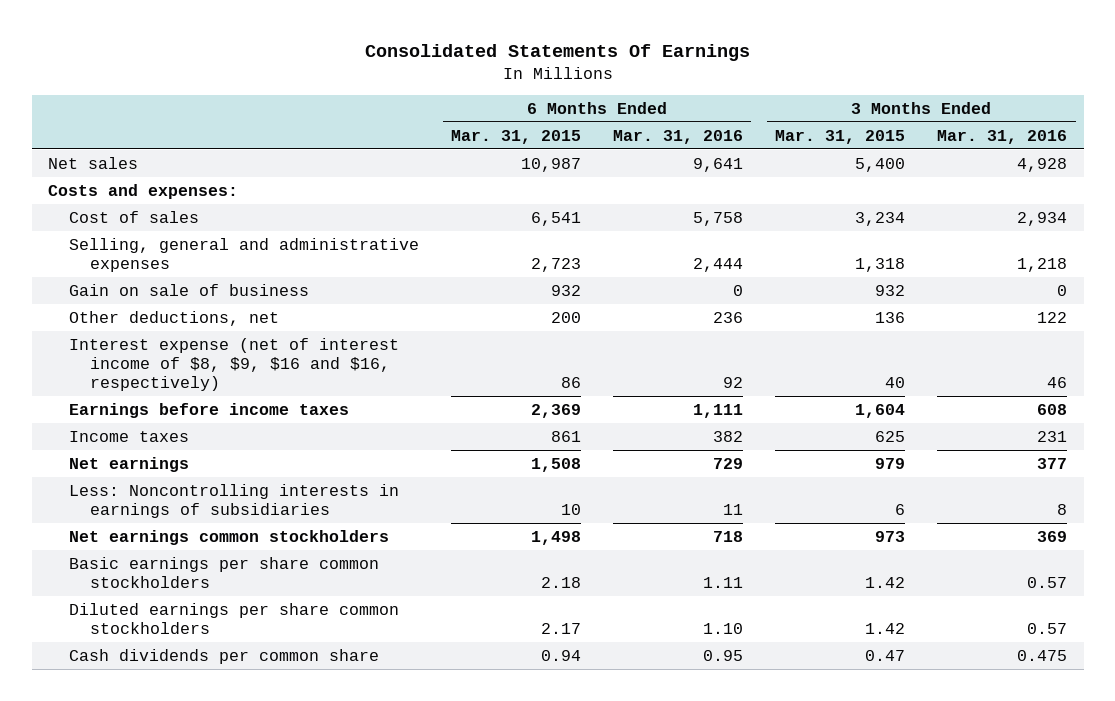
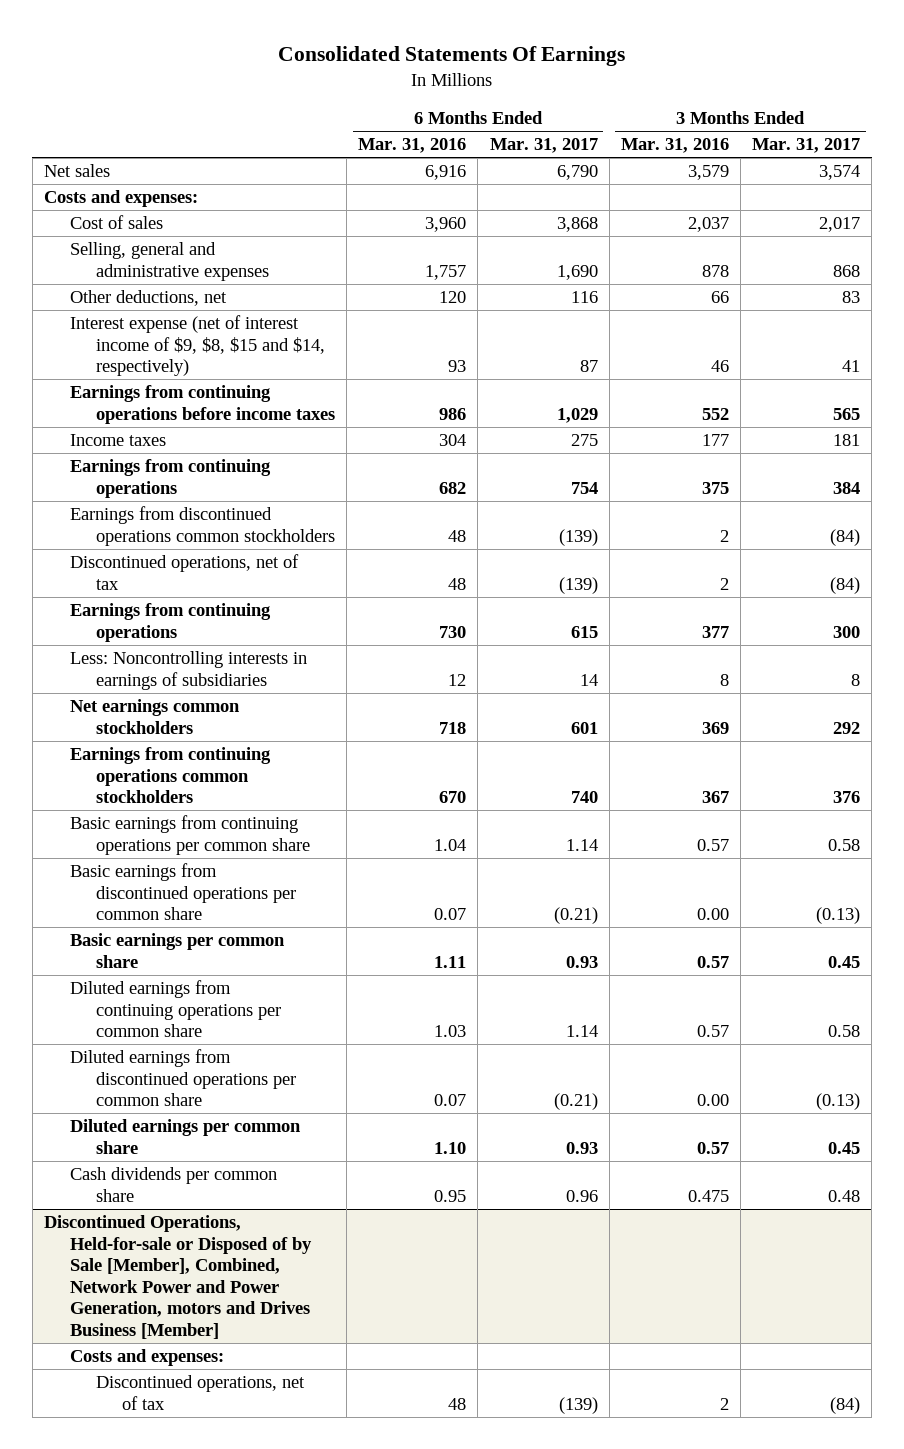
- | 6 Months Ended Mar. 31, 2015 | 6 Months Ended Mar. 31, 2016 | 3 Months Ended Mar. 31, 2015 | 3 Months Ended Mar. 31, 2016
+ | 6 Months Ended Mar. 31, 2016 | 6 Months Ended Mar. 31, 2017 | 3 Months Ended Mar. 31, 2016 | 3 Months Ended Mar. 31, 2017
- Net sales | 10,987 | 9,641 | 5,400 | 4,928
+ Net sales | 6,916 | 6,790 | 3,579 | 3,574
- Cost of sales | 6,541 | 5,758 | 3,234 | 2,934
- Selling, general and administrative expenses | 2,723 | 2,444 | 1,318 | 1,218
- Gain on sale of business | 932 | 0 | 932 | 0
- Other deductions, net | 200 | 236 | 136 | 122
- Interest expense (net of interest income of $8, $9, $16 and $16, respectively) | 86 | 92 | 40 | 46
- Earnings before income taxes | 2,369 | 1,111 | 1,604 | 608
- Income taxes | 861 | 382 | 625 | 231
- Net earnings | 1,508 | 729 | 979 | 377
- Less: Noncontrolling interests in earnings of subsidiaries | 10 | 11 | 6 | 8
+ Cost of sales | 3,960 | 3,868 | 2,037 | 2,017
+ Selling, general and administrative expenses | 1,757 | 1,690 | 878 | 868
+ Other deductions, net | 120 | 116 | 66 | 83
+ Interest expense (net of interest income of $9, $8, $15 and $14, respectively) | 93 | 87 | 46 | 41
+ Earnings from continuing operations before income taxes | 986 | 1,029 | 552 | 565
+ Income taxes | 304 | 275 | 177 | 181
+ Earnings from continuing operations | 682 | 754 | 375 | 384
+ Earnings from discontinued operations common stockholders | 48 | (139) | 2 | (84)
+ Discontinued operations, net of tax | 48 | (139) | 2 | (84)
+ Earnings from continuing operations | 730 | 615 | 377 | 300
+ Less: Noncontrolling interests in earnings of subsidiaries | 12 | 14 | 8 | 8
- Basic earnings per share common stockholders | 2.18 | 1.11 | 1.42 | 0.57
- Diluted earnings per share common stockholders | 2.17 | 1.10 | 1.42 | 0.57
+ Earnings from continuing operations common stockholders | 670 | 740 | 367 | 376
+ Basic earnings from continuing operations per common share | 1.04 | 1.14 | 0.57 | 0.58
+ Basic earnings from discontinued operations per common share | 0.07 | (0.21) | 0.00 | (0.13)
+ Basic earnings per common share | 1.11 | 0.93 | 0.57 | 0.45
+ Diluted earnings from continuing operations per common share | 1.03 | 1.14 | 0.57 | 0.58
+ Diluted earnings from discontinued operations per common share | 0.07 | (0.21) | 0.00 | (0.13)
+ Diluted earnings per common share | 1.10 | 0.93 | 0.57 | 0.45
+ Discontinued Operations, Held-for-sale or Disposed of by Sale [Member], Combined, Network Power and Power Generation, motors and Drives Business [Member]
+ Costs and expenses:
+ Discontinued operations, net of tax | 48 | (139) | 2 | (84)

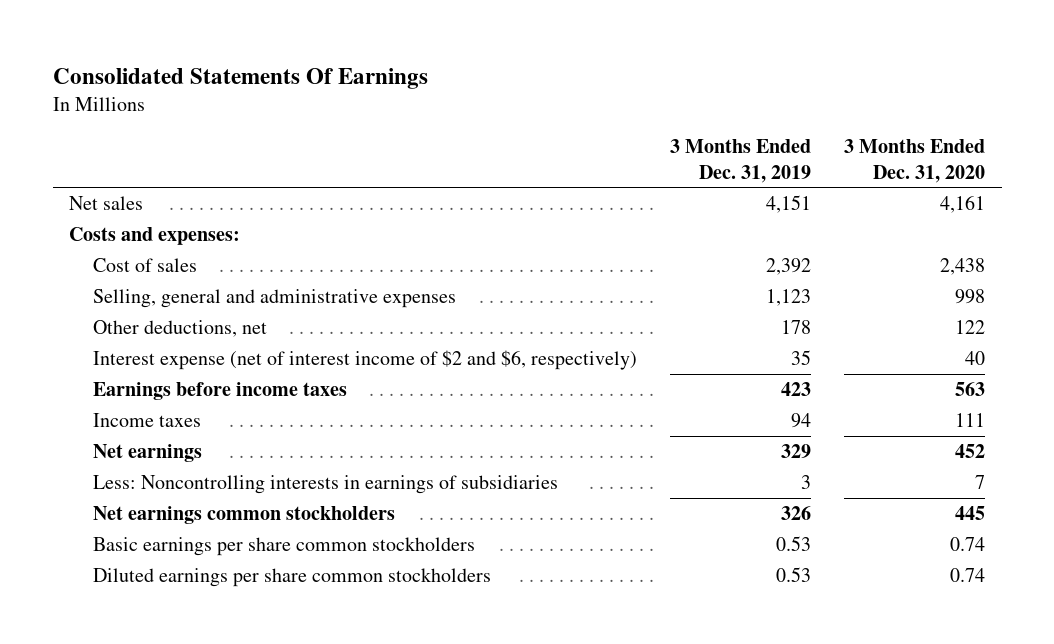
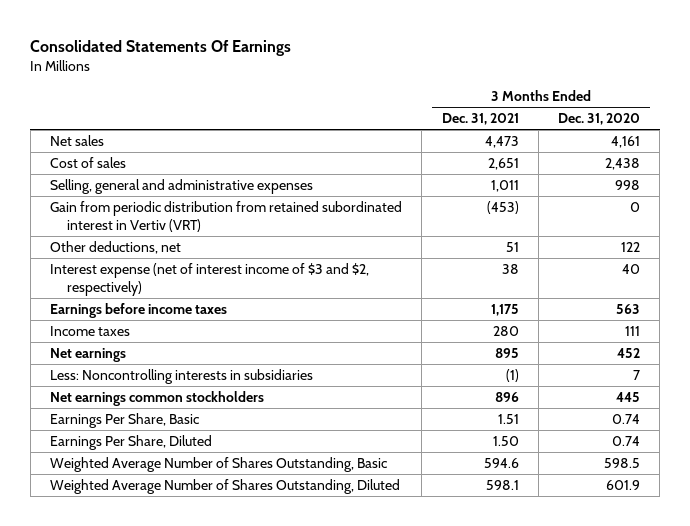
- | 3 Months Ended Dec. 31, 2019 | 3 Months Ended Dec. 31, 2020
+ | 3 Months Ended Dec. 31, 2021 | 3 Months Ended Dec. 31, 2020
- Costs and expenses:
+ Gain from periodic distribution from retained subordinated interest in Vertiv (VRT) | (453) | 0
- Interest expense (net of interest income of $2 and $6, respectively) | 35 | 40
+ Interest expense (net of interest income of $3 and $2, respectively) | 38 | 40
- Less: Noncontrolling interests in earnings of subsidiaries | 3 | 7
+ Less: Noncontrolling interests in subsidiaries | (1) | 7
- Basic earnings per share common stockholders | 0.53 | 0.74
- Diluted earnings per share common stockholders | 0.53 | 0.74
+ Earnings Per Share, Basic | 1.51 | 0.74
+ Earnings Per Share, Diluted | 1.50 | 0.74
+ Weighted Average Number of Shares Outstanding, Basic | 594.6 | 598.5
+ Weighted Average Number of Shares Outstanding, Diluted | 598.1 | 601.9

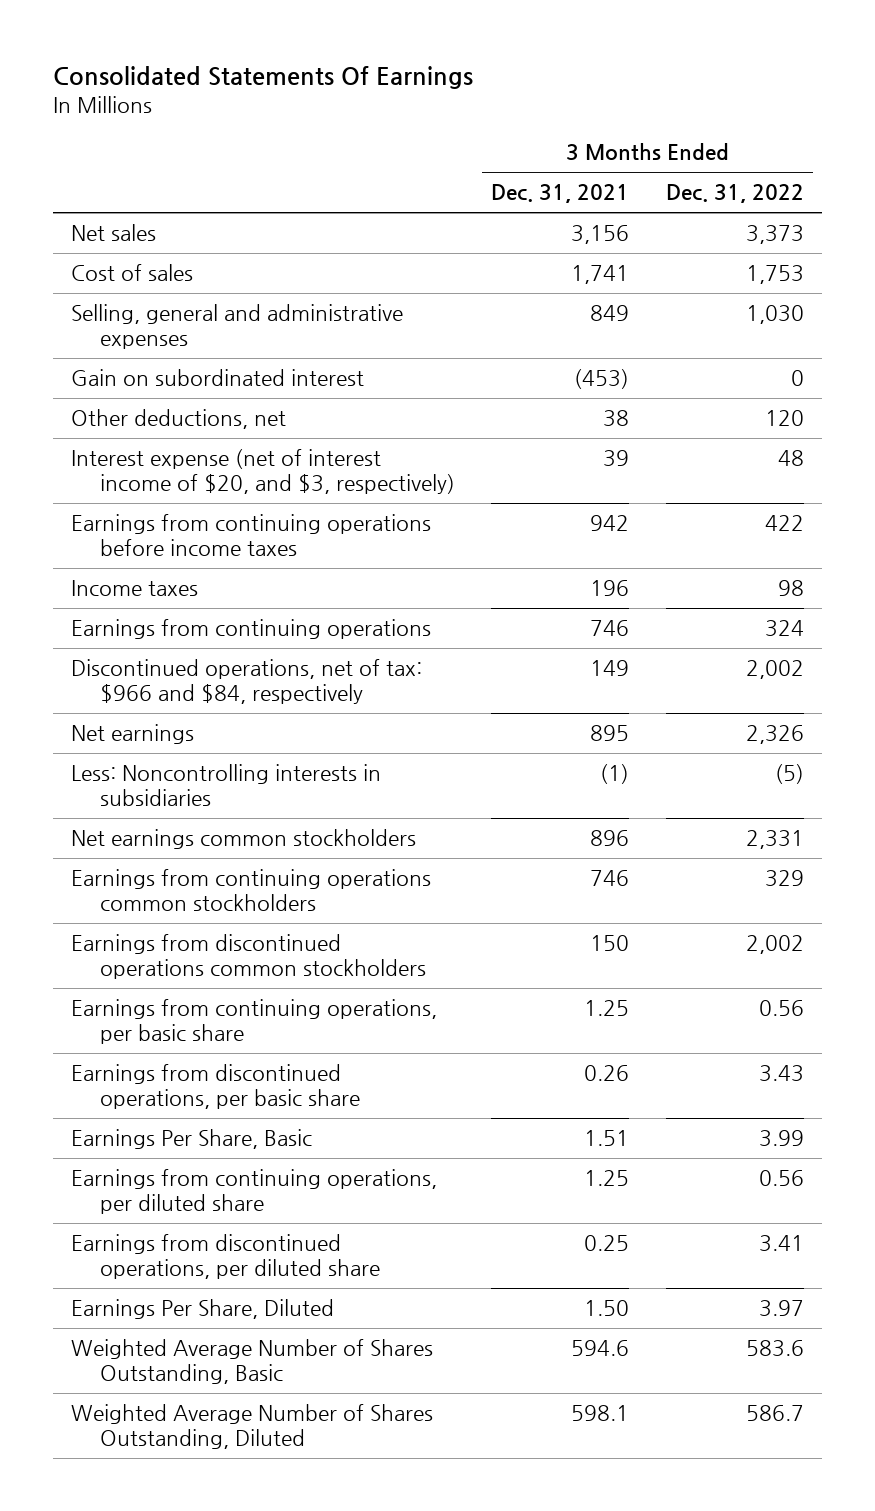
- | 3 Months Ended Dec. 31, 2021 | 3 Months Ended Dec. 31, 2020
+ | 3 Months Ended Dec. 31, 2021 | 3 Months Ended Dec. 31, 2022
- Net sales | 4,473 | 4,161
- Cost of sales | 2,651 | 2,438
- Selling, general and administrative expenses | 1,011 | 998
- Gain from periodic distribution from retained subordinated interest in Vertiv (VRT) | (453) | 0
- Other deductions, net | 51 | 122
- Interest expense (net of interest income of $3 and $2, respectively) | 38 | 40
- Earnings before income taxes | 1,175 | 563
- Income taxes | 280 | 111
+ Net sales | 3,156 | 3,373
+ Cost of sales | 1,741 | 1,753
+ Selling, general and administrative expenses | 849 | 1,030
+ Gain on subordinated interest | (453) | 0
+ Other deductions, net | 38 | 120
+ Interest expense (net of interest income of $20, and $3, respectively) | 39 | 48
+ Earnings from continuing operations before income taxes | 942 | 422
+ Income taxes | 196 | 98
+ Earnings from continuing operations | 746 | 324
+ Discontinued operations, net of tax: $966 and $84, respectively | 149 | 2,002
+ Earnings from continuing operations common stockholders | 746 | 329
+ Earnings from discontinued operations common stockholders | 150 | 2,002
+ Earnings from continuing operations, per basic share | 1.25 | 0.56
+ Earnings from discontinued operations, per basic share | 0.26 | 3.43
+ Earnings from continuing operations, per diluted share | 1.25 | 0.56
+ Earnings from discontinued operations, per diluted share | 0.25 | 3.41

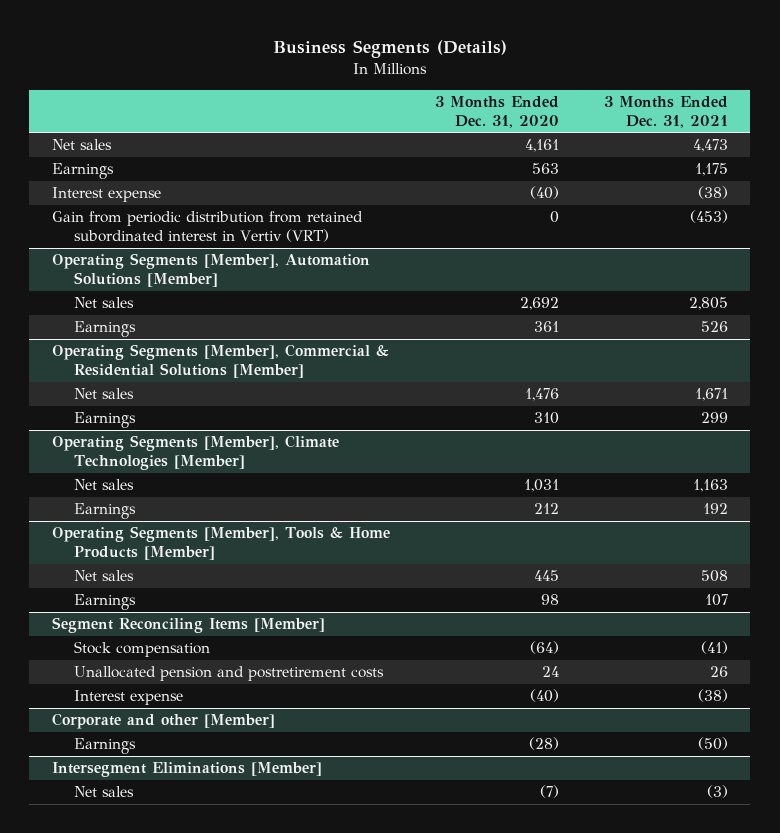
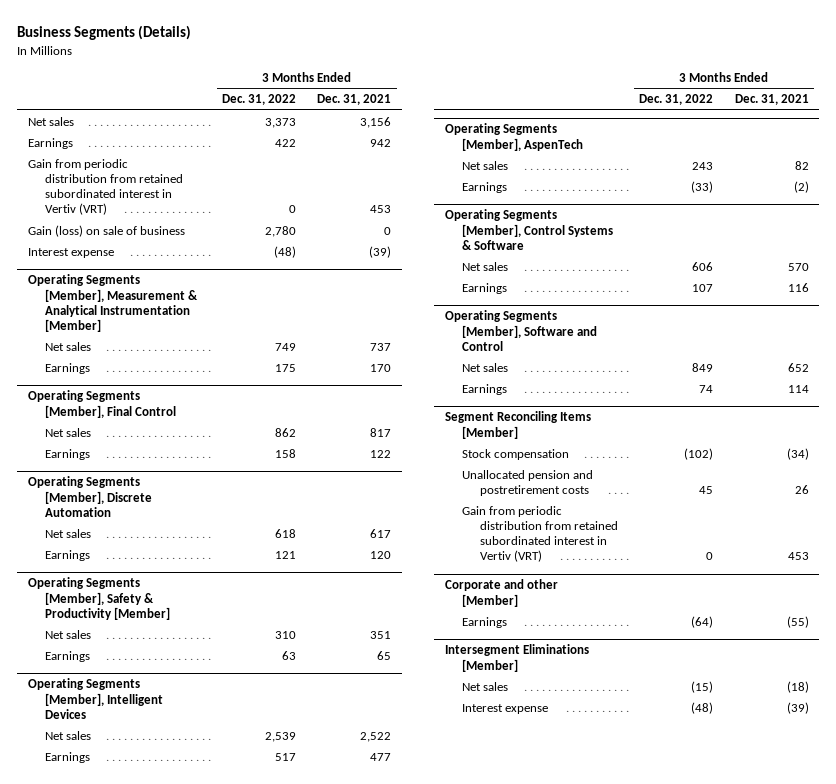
- | 3 Months Ended Dec. 31, 2020 | 3 Months Ended Dec. 31, 2021
+ | 3 Months Ended Dec. 31, 2022 | 3 Months Ended Dec. 31, 2021
- Net sales | 4,161 | 4,473
- Earnings | 563 | 1,175
- Interest expense | (40) | (38)
- Gain from periodic distribution from retained subordinated interest in Vertiv (VRT) | 0 | (453)
- Operating Segments [Member], Automation Solutions [Member]
- Net sales | 2,692 | 2,805
- Earnings | 361 | 526
- Operating Segments [Member], Commercial & Residential Solutions [Member]
- Net sales | 1,476 | 1,671
- Earnings | 310 | 299
- Operating Segments [Member], Climate Technologies [Member]
- Net sales | 1,031 | 1,163
- Earnings | 212 | 192
- Operating Segments [Member], Tools & Home Products [Member]
- Net sales | 445 | 508
- Earnings | 98 | 107
+ Net sales | 3,373 | 3,156
+ Earnings | 422 | 942
+ Gain from periodic distribution from retained subordinated interest in Vertiv (VRT) | 0 | 453
+ Gain (loss) on sale of business | 2,780 | 0
+ Interest expense | (48) | (39)
+ Operating Segments [Member], Measurement & Analytical Instrumentation [Member]
+ Net sales | 749 | 737
+ Earnings | 175 | 170
+ Operating Segments [Member], Final Control
+ Net sales | 862 | 817
+ Earnings | 158 | 122
+ Operating Segments [Member], Discrete Automation
+ Net sales | 618 | 617
+ Earnings | 121 | 120
+ Operating Segments [Member], Safety & Productivity [Member]
+ Net sales | 310 | 351
+ Earnings | 63 | 65
+ Operating Segments [Member], Intelligent Devices
+ Net sales | 2,539 | 2,522
+ Earnings | 517 | 477
+ Operating Segments [Member], AspenTech
+ Net sales | 243 | 82
+ Earnings | (33) | (2)
+ Operating Segments [Member], Control Systems & Software
+ Net sales | 606 | 570
+ Earnings | 107 | 116
+ Operating Segments [Member], Software and Control
+ Net sales | 849 | 652
+ Earnings | 74 | 114
@ Segment Reconciling Items [Member]
- Stock compensation | (64) | (41)
+ Stock compensation | (102) | (34)
- Interest expense | (40) | (38)
+ Gain from periodic distribution from retained subordinated interest in Vertiv (VRT) | 0 | 453
@ Corporate and other [Member]
- Earnings | (28) | (50)
+ Earnings | (64) | (55)
@ Intersegment Eliminations [Member]
- Net sales | (7) | (3)
+ Net sales | (15) | (18)
+ Interest expense | (48) | (39)

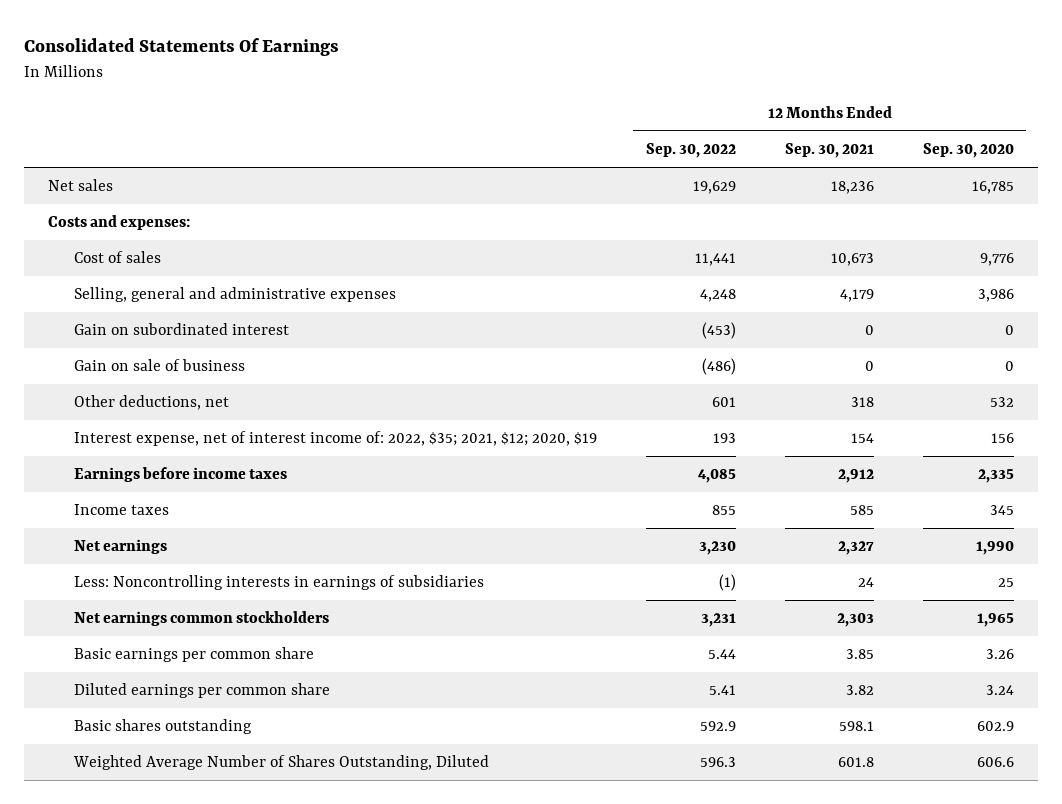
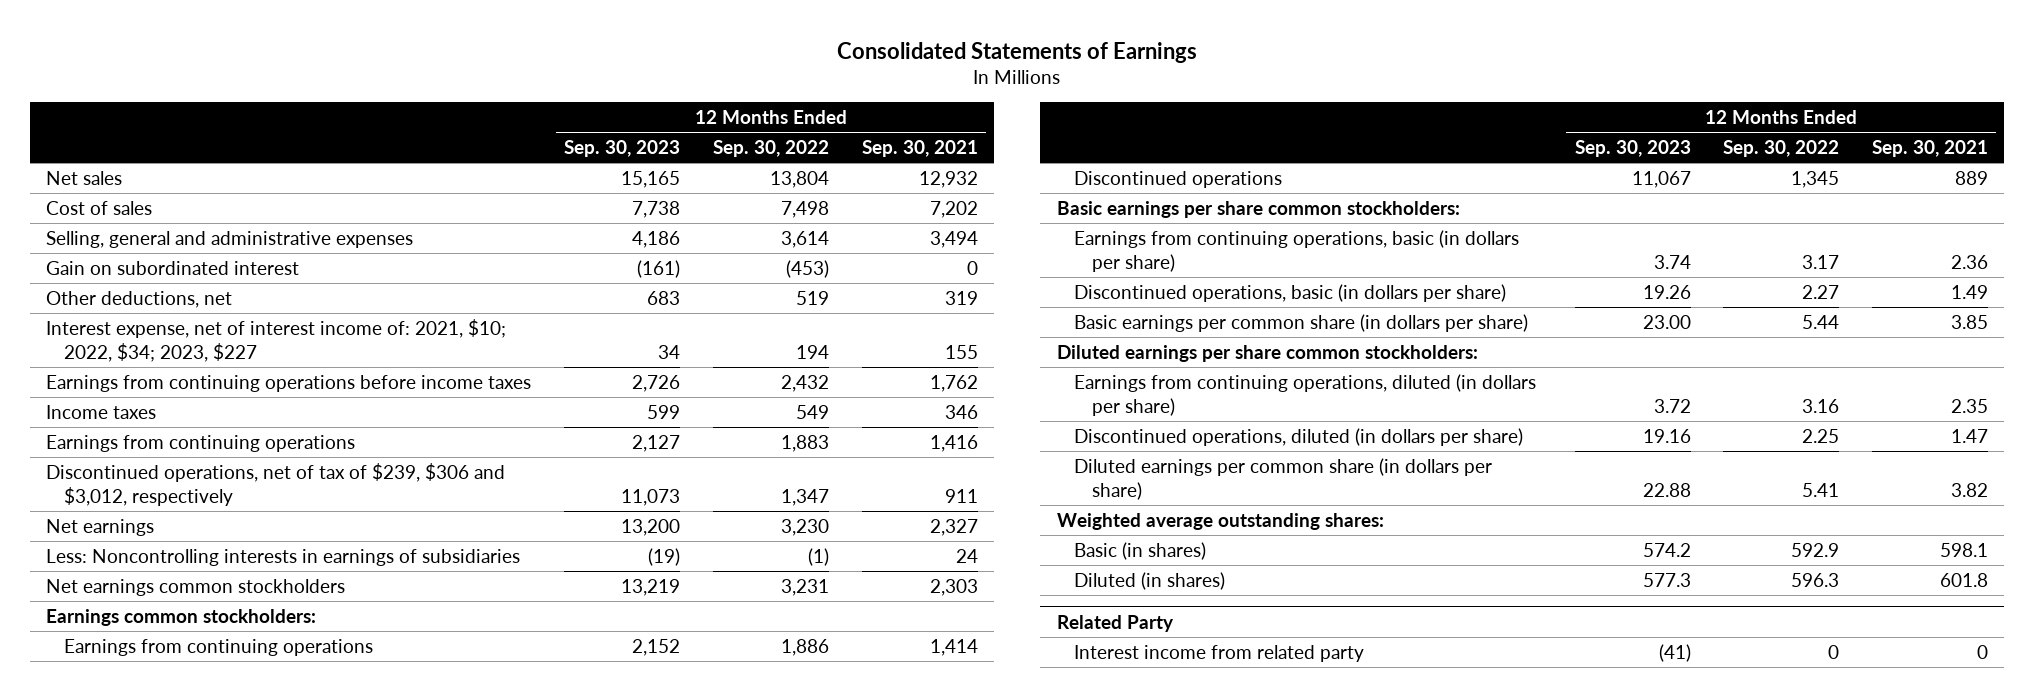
- Consolidated Statements Of Earnings
+ Consolidated Statements of Earnings
- | 12 Months Ended Sep. 30, 2022 | 12 Months Ended Sep. 30, 2021 | 12 Months Ended Sep. 30, 2020
+ | 12 Months Ended Sep. 30, 2023 | 12 Months Ended Sep. 30, 2022 | 12 Months Ended Sep. 30, 2021
- Net sales | 19,629 | 18,236 | 16,785
- Costs and expenses:
- Cost of sales | 11,441 | 10,673 | 9,776
- Selling, general and administrative expenses | 4,248 | 4,179 | 3,986
+ Net sales | 15,165 | 13,804 | 12,932
+ Cost of sales | 7,738 | 7,498 | 7,202
+ Selling, general and administrative expenses | 4,186 | 3,614 | 3,494
- Gain on sale of business | (486) | 0 | 0
- Other deductions, net | 601 | 318 | 532
- Interest expense, net of interest income of: 2022, $35; 2021, $12; 2020, $19 | 193 | 154 | 156
- Earnings before income taxes | 4,085 | 2,912 | 2,335
- Income taxes | 855 | 585 | 345
+ Other deductions, net | 683 | 519 | 319
+ Interest expense, net of interest income of: 2021, $10; 2022, $34; 2023, $227 | 34 | 194 | 155
+ Earnings from continuing operations before income taxes | 2,726 | 2,432 | 1,762
+ Income taxes | 599 | 549 | 346
+ Earnings from continuing operations | 2,127 | 1,883 | 1,416
+ Discontinued operations, net of tax of $239, $306 and $3,012, respectively | 11,073 | 1,347 | 911
- Basic earnings per common share | 5.44 | 3.85 | 3.26
- Diluted earnings per common share | 5.41 | 3.82 | 3.24
- Basic shares outstanding | 592.9 | 598.1 | 602.9
- Weighted Average Number of Shares Outstanding, Diluted | 596.3 | 601.8 | 606.6
+ Earnings common stockholders:
+ Earnings from continuing operations | 2,152 | 1,886 | 1,414
+ Discontinued operations | 11,067 | 1,345 | 889
+ Basic earnings per share common stockholders:
+ Earnings from continuing operations, basic (in dollars per share) | 3.74 | 3.17 | 2.36
+ Discontinued operations, basic (in dollars per share) | 19.26 | 2.27 | 1.49
+ Basic earnings per common share (in dollars per share) | 23.00 | 5.44 | 3.85
+ Diluted earnings per share common stockholders:
+ Earnings from continuing operations, diluted (in dollars per share) | 3.72 | 3.16 | 2.35
+ Discontinued operations, diluted (in dollars per share) | 19.16 | 2.25 | 1.47
+ Diluted earnings per common share (in dollars per share) | 22.88 | 5.41 | 3.82
+ Weighted average outstanding shares:
+ Basic (in shares) | 574.2 | 592.9 | 598.1
+ Diluted (in shares) | 577.3 | 596.3 | 601.8
+ Related Party
+ Interest income from related party | (41) | 0 | 0

